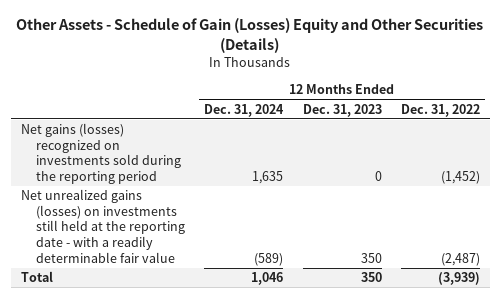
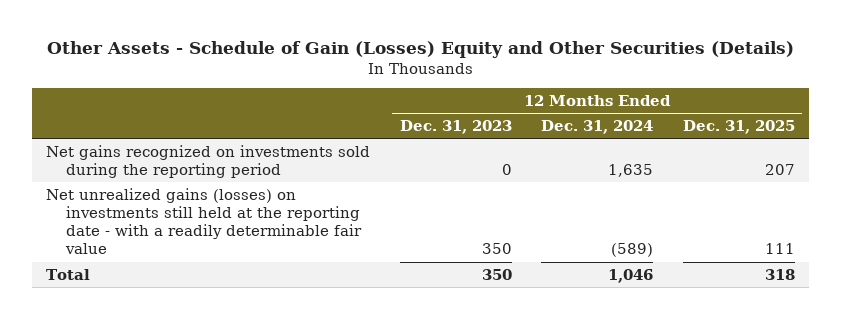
- | 12 Months Ended Dec. 31, 2024 | 12 Months Ended Dec. 31, 2023 | 12 Months Ended Dec. 31, 2022
+ | 12 Months Ended Dec. 31, 2023 | 12 Months Ended Dec. 31, 2024 | 12 Months Ended Dec. 31, 2025
- Net gains (losses) recognized on investments sold during the reporting period | 1,635 | 0 | (1,452)
+ Net gains recognized on investments sold during the reporting period | 0 | 1,635 | 207

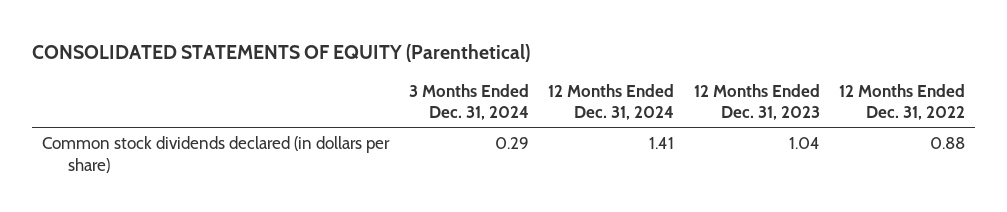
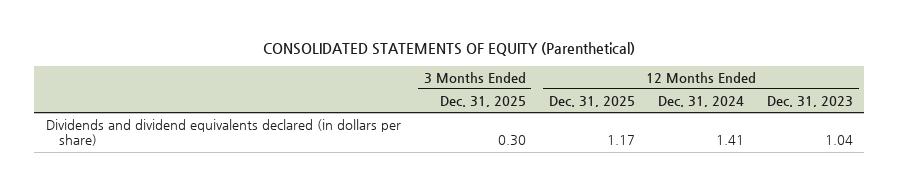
- | 3 Months Ended Dec. 31, 2024 | 12 Months Ended Dec. 31, 2024 | 12 Months Ended Dec. 31, 2023 | 12 Months Ended Dec. 31, 2022
+ | 3 Months Ended Dec. 31, 2025 | 12 Months Ended Dec. 31, 2025 | 12 Months Ended Dec. 31, 2024 | 12 Months Ended Dec. 31, 2023
- Common stock dividends declared (in dollars per share) | 0.29 | 1.41 | 1.04 | 0.88
+ Dividends and dividend equivalents declared (in dollars per share) | 0.30 | 1.17 | 1.41 | 1.04

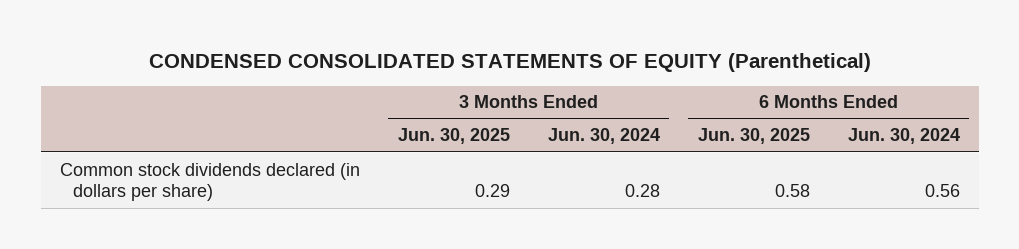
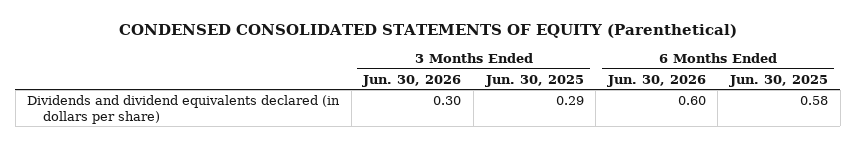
- | 3 Months Ended Jun. 30, 2025 | 3 Months Ended Jun. 30, 2024 | 6 Months Ended Jun. 30, 2025 | 6 Months Ended Jun. 30, 2024
+ | 3 Months Ended Jun. 30, 2026 | 3 Months Ended Jun. 30, 2025 | 6 Months Ended Jun. 30, 2026 | 6 Months Ended Jun. 30, 2025
- Common stock dividends declared (in dollars per share) | 0.29 | 0.28 | 0.58 | 0.56
+ Dividends and dividend equivalents declared (in dollars per share) | 0.30 | 0.29 | 0.60 | 0.58

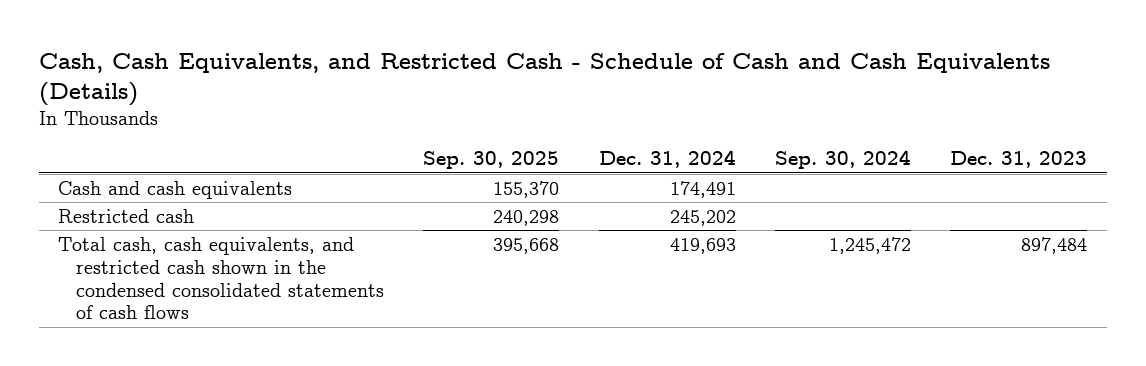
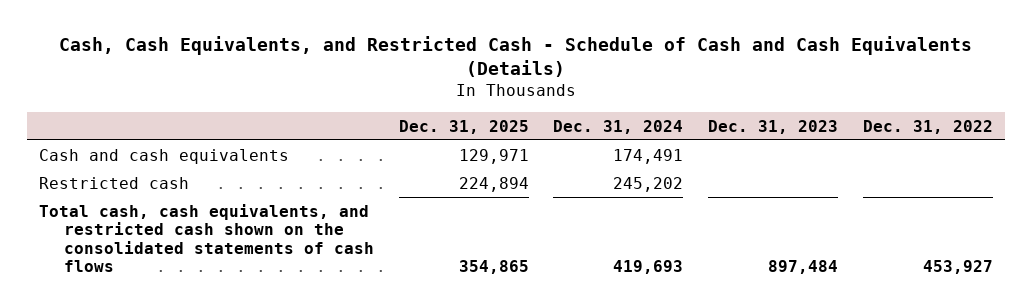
- | Sep. 30, 2025 | Dec. 31, 2024 | Sep. 30, 2024 | Dec. 31, 2023
+ | Dec. 31, 2025 | Dec. 31, 2024 | Dec. 31, 2023 | Dec. 31, 2022
- Total cash, cash equivalents, and restricted cash shown in the condensed consolidated statements of cash flows | 395,668 | 419,693 | 1,245,472 | 897,484
+ Total cash, cash equivalents, and restricted cash shown on the consolidated statements of cash flows | 354,865 | 419,693 | 897,484 | 453,927

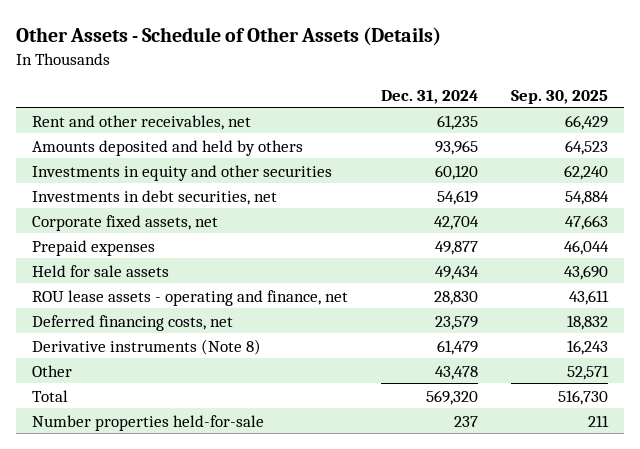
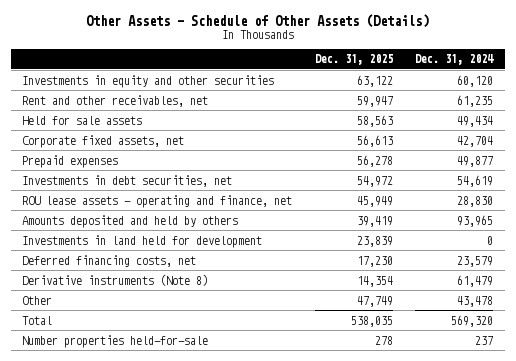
- | Dec. 31, 2024 | Sep. 30, 2025
+ | Dec. 31, 2025 | Dec. 31, 2024
moved down: Rent and other receivables, net | 59,947 | 61,235
moved up: Held for sale assets | 58,563 | 49,434
moved down: Investments in debt securities, net | 54,972 | 54,619
moved down: Amounts deposited and held by others | 39,419 | 93,965
+ Investments in land held for development | 23,839 | 0

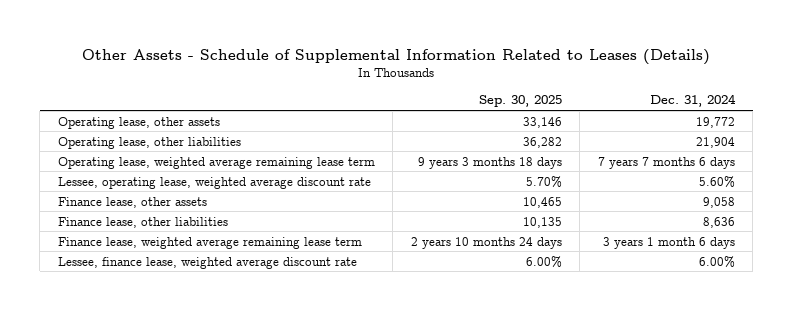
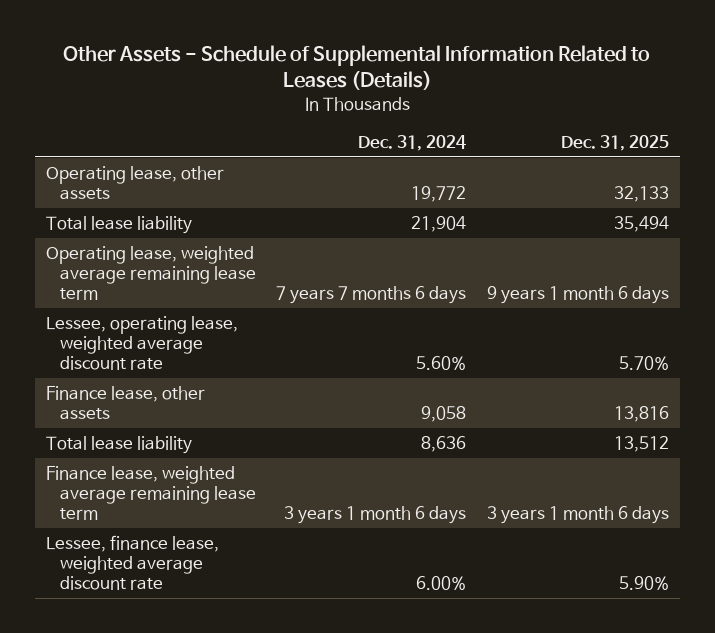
- | Sep. 30, 2025 | Dec. 31, 2024
+ | Dec. 31, 2024 | Dec. 31, 2025
- Operating lease, other liabilities | 36,282 | 21,904
+ Total lease liability | 21,904 | 35,494
- Finance lease, other liabilities | 10,135 | 8,636
+ Total lease liability | 8,636 | 13,512

